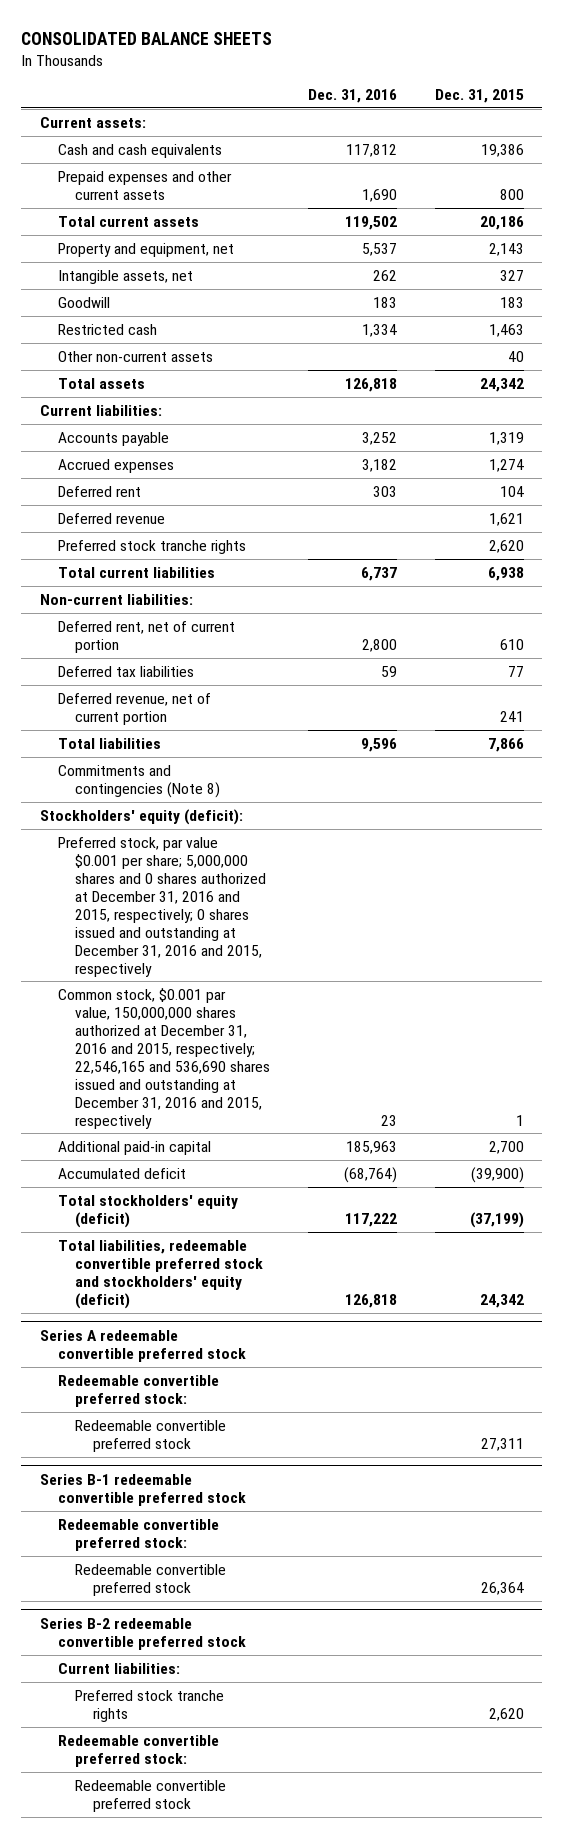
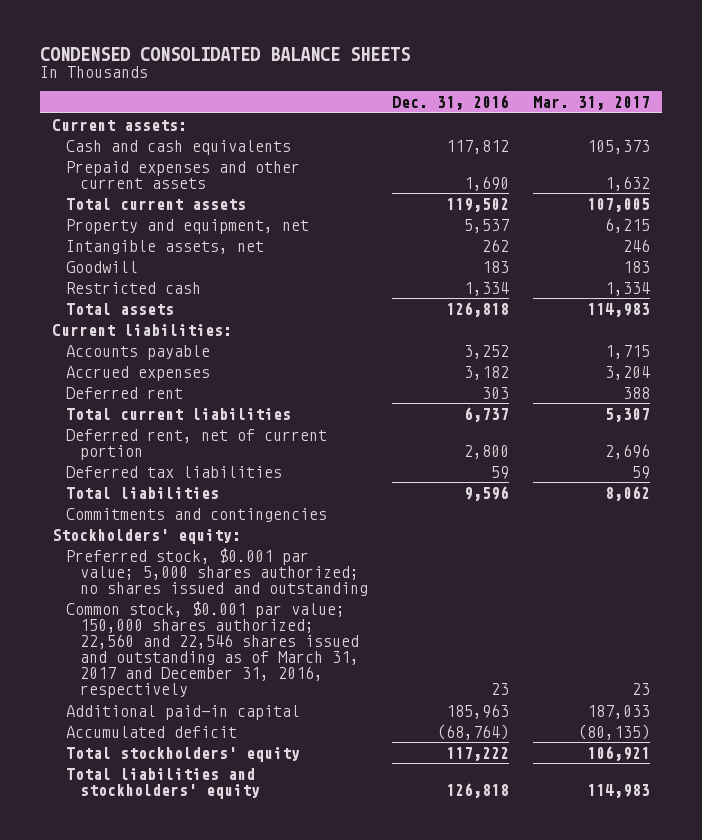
- CONSOLIDATED BALANCE SHEETS
+ CONDENSED CONSOLIDATED BALANCE SHEETS
- | Dec. 31, 2016 | Dec. 31, 2015
+ | Dec. 31, 2016 | Mar. 31, 2017
- Other non-current assets | | 40
- Deferred revenue | | 1,621
- Preferred stock tranche rights | | 2,620
- Non-current liabilities:
- Deferred revenue, net of current portion | | 241
- Commitments and contingencies (Note 8)
- Stockholders' equity (deficit):
- Preferred stock, par value $0.001 per share; 5,000,000 shares and 0 shares authorized at December 31, 2016 and 2015, respectively; 0 shares issued and outstanding at December 31, 2016 and 2015, respectively
- Common stock, $0.001 par value, 150,000,000 shares authorized at December 31, 2016 and 2015, respectively; 22,546,165 and 536,690 shares issued and outstanding at December 31, 2016 and 2015, respectively | 23 | 1
+ Commitments and contingencies
+ Stockholders' equity:
+ Preferred stock, $0.001 par value; 5,000 shares authorized; no shares issued and outstanding
+ Common stock, $0.001 par value; 150,000 shares authorized; 22,560 and 22,546 shares issued and outstanding as of March 31, 2017 and December 31, 2016, respectively | 23 | 23
- Total stockholders' equity (deficit) | 117,222 | (37,199)
- Total liabilities, redeemable convertible preferred stock and stockholders' equity (deficit) | 126,818 | 24,342
- Series A redeemable convertible preferred stock
- Redeemable convertible preferred stock:
- Redeemable convertible preferred stock | | 27,311
- Series B-1 redeemable convertible preferred stock
- Redeemable convertible preferred stock:
- Redeemable convertible preferred stock | | 26,364
- Series B-2 redeemable convertible preferred stock
- Current liabilities:
- Preferred stock tranche rights | | 2,620
- Redeemable convertible preferred stock:
- Redeemable convertible preferred stock
+ Total stockholders' equity | 117,222 | 106,921
+ Total liabilities and stockholders' equity | 126,818 | 114,983

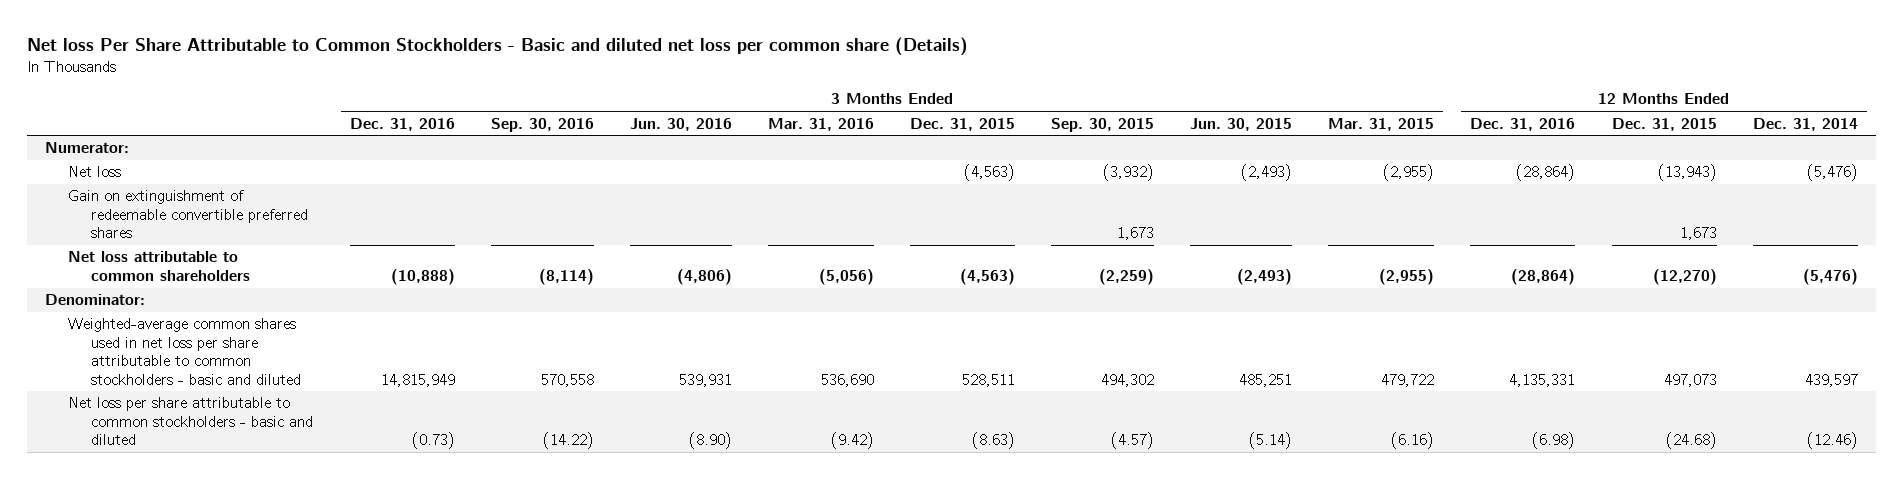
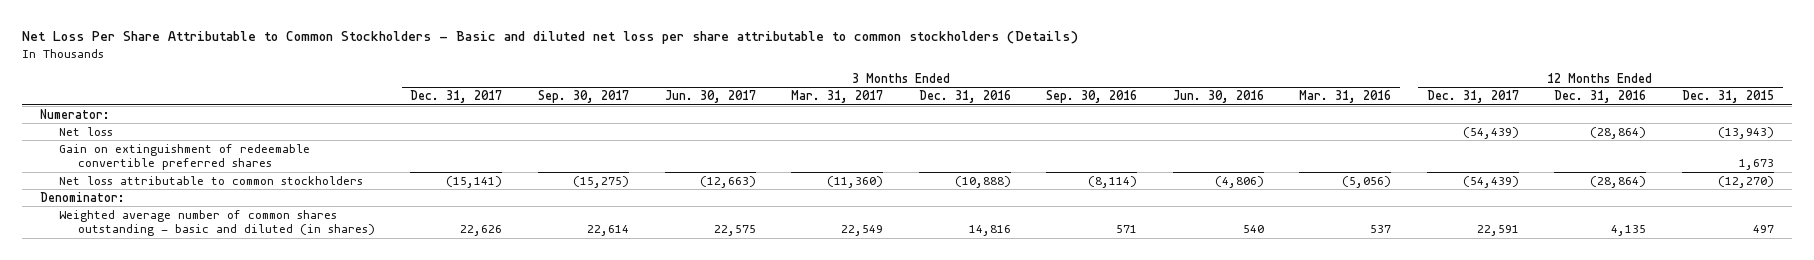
- Net loss Per Share Attributable to Common Stockholders - Basic and diluted net loss per common share (Details)
+ Net Loss Per Share Attributable to Common Stockholders - Basic and diluted net loss per share attributable to common stockholders (Details)
- | 3 Months Ended Dec. 31, 2016 | 3 Months Ended Sep. 30, 2016 | 3 Months Ended Jun. 30, 2016 | 3 Months Ended Mar. 31, 2016 | 3 Months Ended Dec. 31, 2015 | 3 Months Ended Sep. 30, 2015 | 3 Months Ended Jun. 30, 2015 | 3 Months Ended Mar. 31, 2015 | 12 Months Ended Dec. 31, 2016 | 12 Months Ended Dec. 31, 2015 | 12 Months Ended Dec. 31, 2014
+ | 3 Months Ended Dec. 31, 2017 | 3 Months Ended Sep. 30, 2017 | 3 Months Ended Jun. 30, 2017 | 3 Months Ended Mar. 31, 2017 | 3 Months Ended Dec. 31, 2016 | 3 Months Ended Sep. 30, 2016 | 3 Months Ended Jun. 30, 2016 | 3 Months Ended Mar. 31, 2016 | 12 Months Ended Dec. 31, 2017 | 12 Months Ended Dec. 31, 2016 | 12 Months Ended Dec. 31, 2015
- Net loss attributable to common shareholders | (10,888) | (8,114) | (4,806) | (5,056) | (4,563) | (2,259) | (2,493) | (2,955) | (28,864) | (12,270) | (5,476)
+ Net loss attributable to common stockholders | (15,141) | (15,275) | (12,663) | (11,360) | (10,888) | (8,114) | (4,806) | (5,056) | (54,439) | (28,864) | (12,270)
- Weighted-average common shares used in net loss per share attributable to common stockholders - basic and diluted | 14,815,949 | 570,558 | 539,931 | 536,690 | 528,511 | 494,302 | 485,251 | 479,722 | 4,135,331 | 497,073 | 439,597
- Net loss per share attributable to common stockholders - basic and diluted | (0.73) | (14.22) | (8.90) | (9.42) | (8.63) | (4.57) | (5.14) | (6.16) | (6.98) | (24.68) | (12.46)
+ Weighted average number of common shares outstanding - basic and diluted (in shares) | 22,626 | 22,614 | 22,575 | 22,549 | 14,816 | 571 | 540 | 537 | 22,591 | 4,135 | 497

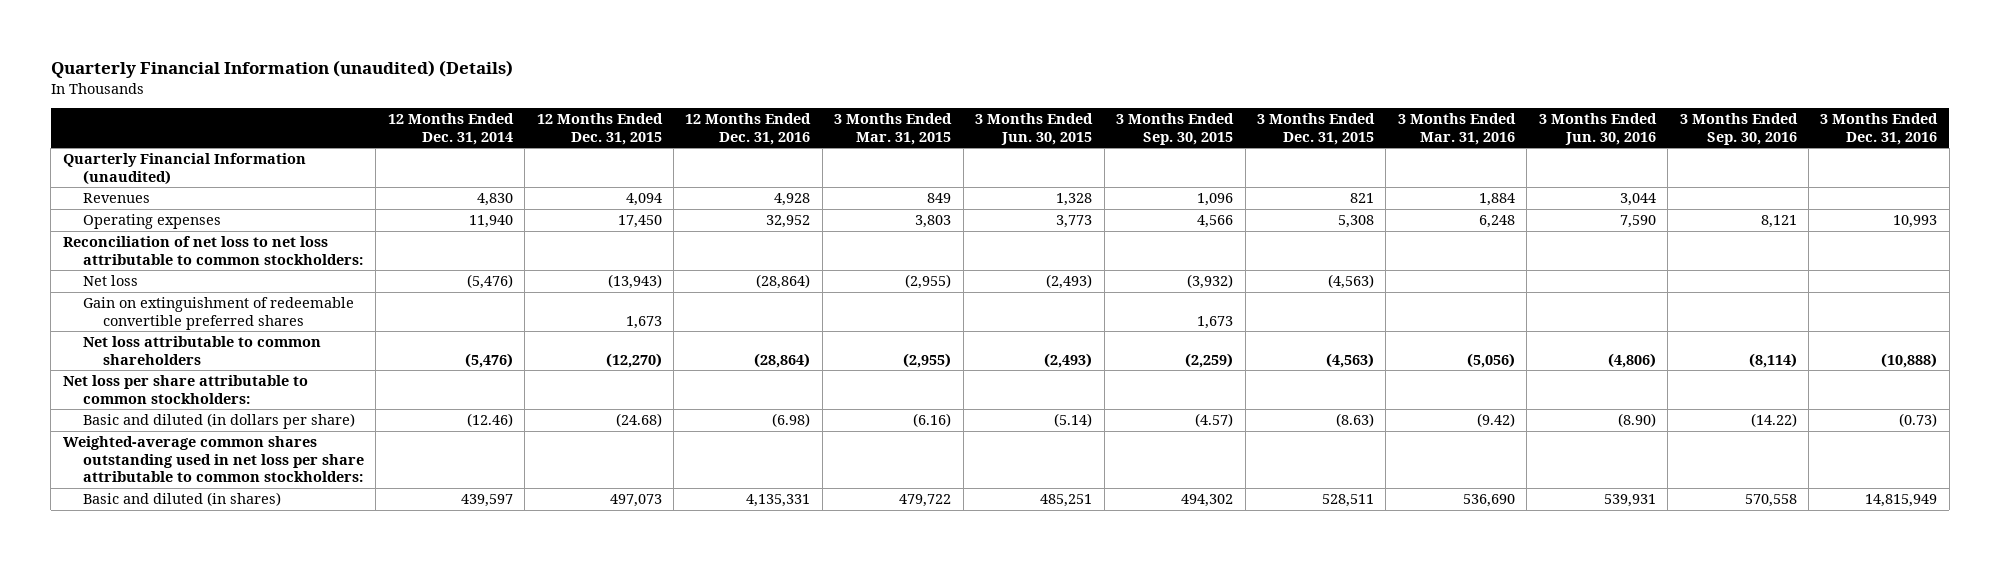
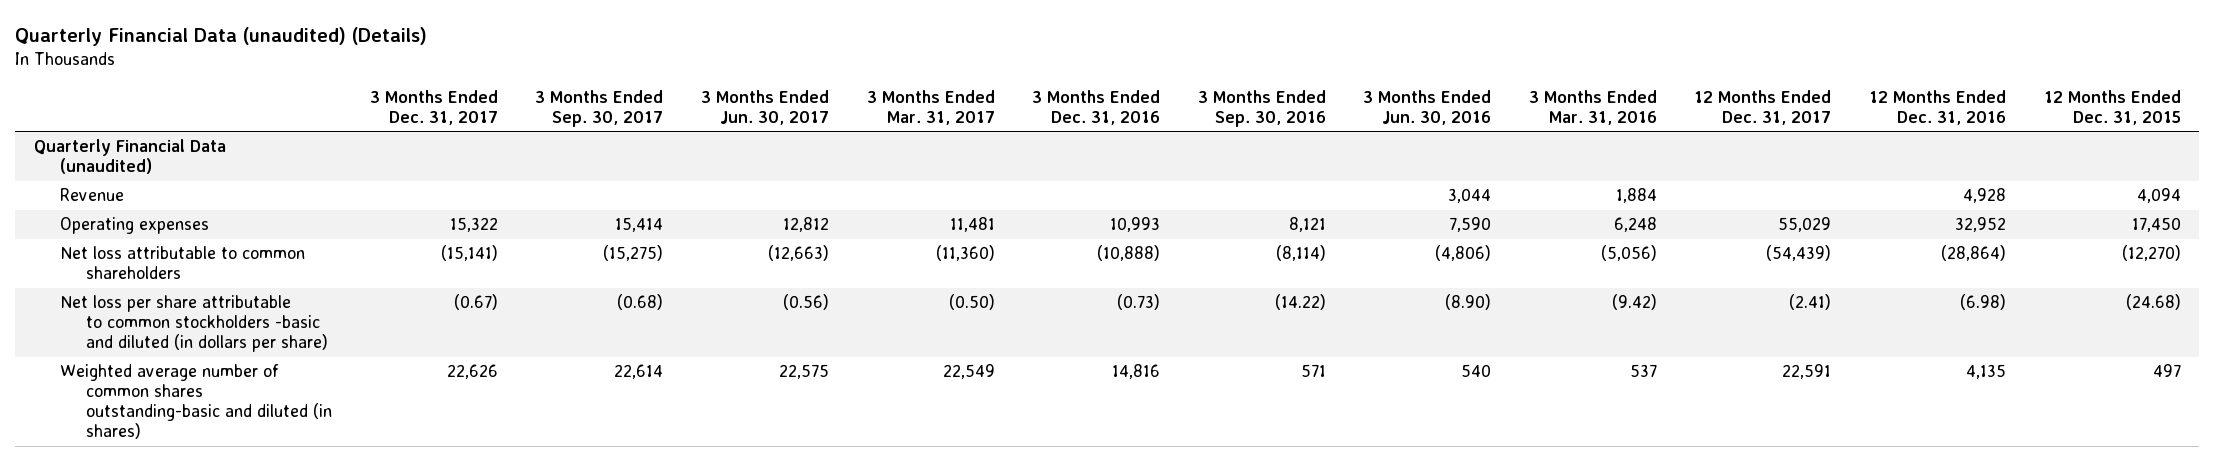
- Quarterly Financial Information (unaudited) (Details)
+ Quarterly Financial Data (unaudited) (Details)
- | 12 Months Ended Dec. 31, 2014 | 12 Months Ended Dec. 31, 2015 | 12 Months Ended Dec. 31, 2016 | 3 Months Ended Mar. 31, 2015 | 3 Months Ended Jun. 30, 2015 | 3 Months Ended Sep. 30, 2015 | 3 Months Ended Dec. 31, 2015 | 3 Months Ended Mar. 31, 2016 | 3 Months Ended Jun. 30, 2016 | 3 Months Ended Sep. 30, 2016 | 3 Months Ended Dec. 31, 2016
+ | 3 Months Ended Dec. 31, 2017 | 3 Months Ended Sep. 30, 2017 | 3 Months Ended Jun. 30, 2017 | 3 Months Ended Mar. 31, 2017 | 3 Months Ended Dec. 31, 2016 | 3 Months Ended Sep. 30, 2016 | 3 Months Ended Jun. 30, 2016 | 3 Months Ended Mar. 31, 2016 | 12 Months Ended Dec. 31, 2017 | 12 Months Ended Dec. 31, 2016 | 12 Months Ended Dec. 31, 2015
- Quarterly Financial Information (unaudited)
- Revenues | 4,830 | 4,094 | 4,928 | 849 | 1,328 | 1,096 | 821 | 1,884 | 3,044 | |
+ Quarterly Financial Data (unaudited)
+ Revenue | | | | | | | 3,044 | 1,884 | | 4,928 | 4,094
- Reconciliation of net loss to net loss attributable to common stockholders:
- Net loss | (5,476) | (13,943) | (28,864) | (2,955) | (2,493) | (3,932) | (4,563) | | | |
- Gain on extinguishment of redeemable convertible preferred shares | | 1,673 | | | | 1,673 | | | | |
- Net loss per share attributable to common stockholders:
- Basic and diluted (in dollars per share) | (12.46) | (24.68) | (6.98) | (6.16) | (5.14) | (4.57) | (8.63) | (9.42) | (8.90) | (14.22) | (0.73)
- Weighted-average common shares outstanding used in net loss per share attributable to common stockholders:
- Basic and diluted (in shares) | 439,597 | 497,073 | 4,135,331 | 479,722 | 485,251 | 494,302 | 528,511 | 536,690 | 539,931 | 570,558 | 14,815,949
+ Net loss per share attributable to common stockholders -basic and diluted (in dollars per share) | (0.67) | (0.68) | (0.56) | (0.50) | (0.73) | (14.22) | (8.90) | (9.42) | (2.41) | (6.98) | (24.68)
+ Weighted average number of common shares outstanding-basic and diluted (in shares) | 22,626 | 22,614 | 22,575 | 22,549 | 14,816 | 571 | 540 | 537 | 22,591 | 4,135 | 497

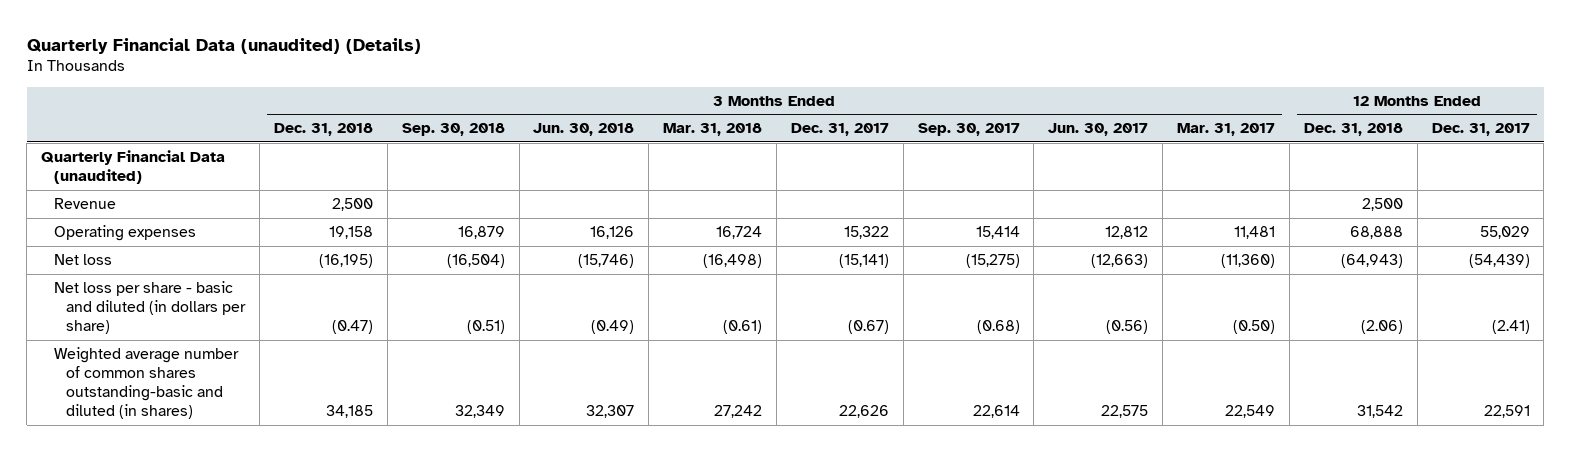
- | 3 Months Ended Dec. 31, 2017 | 3 Months Ended Sep. 30, 2017 | 3 Months Ended Jun. 30, 2017 | 3 Months Ended Mar. 31, 2017 | 3 Months Ended Dec. 31, 2016 | 3 Months Ended Sep. 30, 2016 | 3 Months Ended Jun. 30, 2016 | 3 Months Ended Mar. 31, 2016 | 12 Months Ended Dec. 31, 2017 | 12 Months Ended Dec. 31, 2016 | 12 Months Ended Dec. 31, 2015
+ | 3 Months Ended Dec. 31, 2018 | 3 Months Ended Sep. 30, 2018 | 3 Months Ended Jun. 30, 2018 | 3 Months Ended Mar. 31, 2018 | 3 Months Ended Dec. 31, 2017 | 3 Months Ended Sep. 30, 2017 | 3 Months Ended Jun. 30, 2017 | 3 Months Ended Mar. 31, 2017 | 12 Months Ended Dec. 31, 2018 | 12 Months Ended Dec. 31, 2017
- Net loss attributable to common shareholders | (15,141) | (15,275) | (12,663) | (11,360) | (10,888) | (8,114) | (4,806) | (5,056) | (54,439) | (28,864) | (12,270)
- Net loss per share attributable to common stockholders -basic and diluted (in dollars per share) | (0.67) | (0.68) | (0.56) | (0.50) | (0.73) | (14.22) | (8.90) | (9.42) | (2.41) | (6.98) | (24.68)
+ Net loss | (16,195) | (16,504) | (15,746) | (16,498) | (15,141) | (15,275) | (12,663) | (11,360) | (64,943) | (54,439)
+ Net loss per share - basic and diluted (in dollars per share) | (0.47) | (0.51) | (0.49) | (0.61) | (0.67) | (0.68) | (0.56) | (0.50) | (2.06) | (2.41)

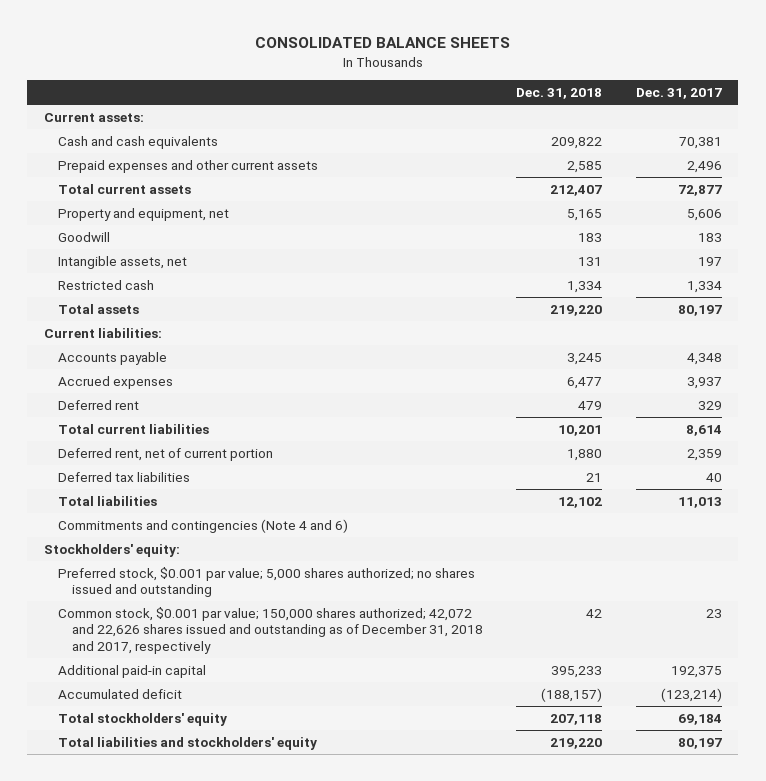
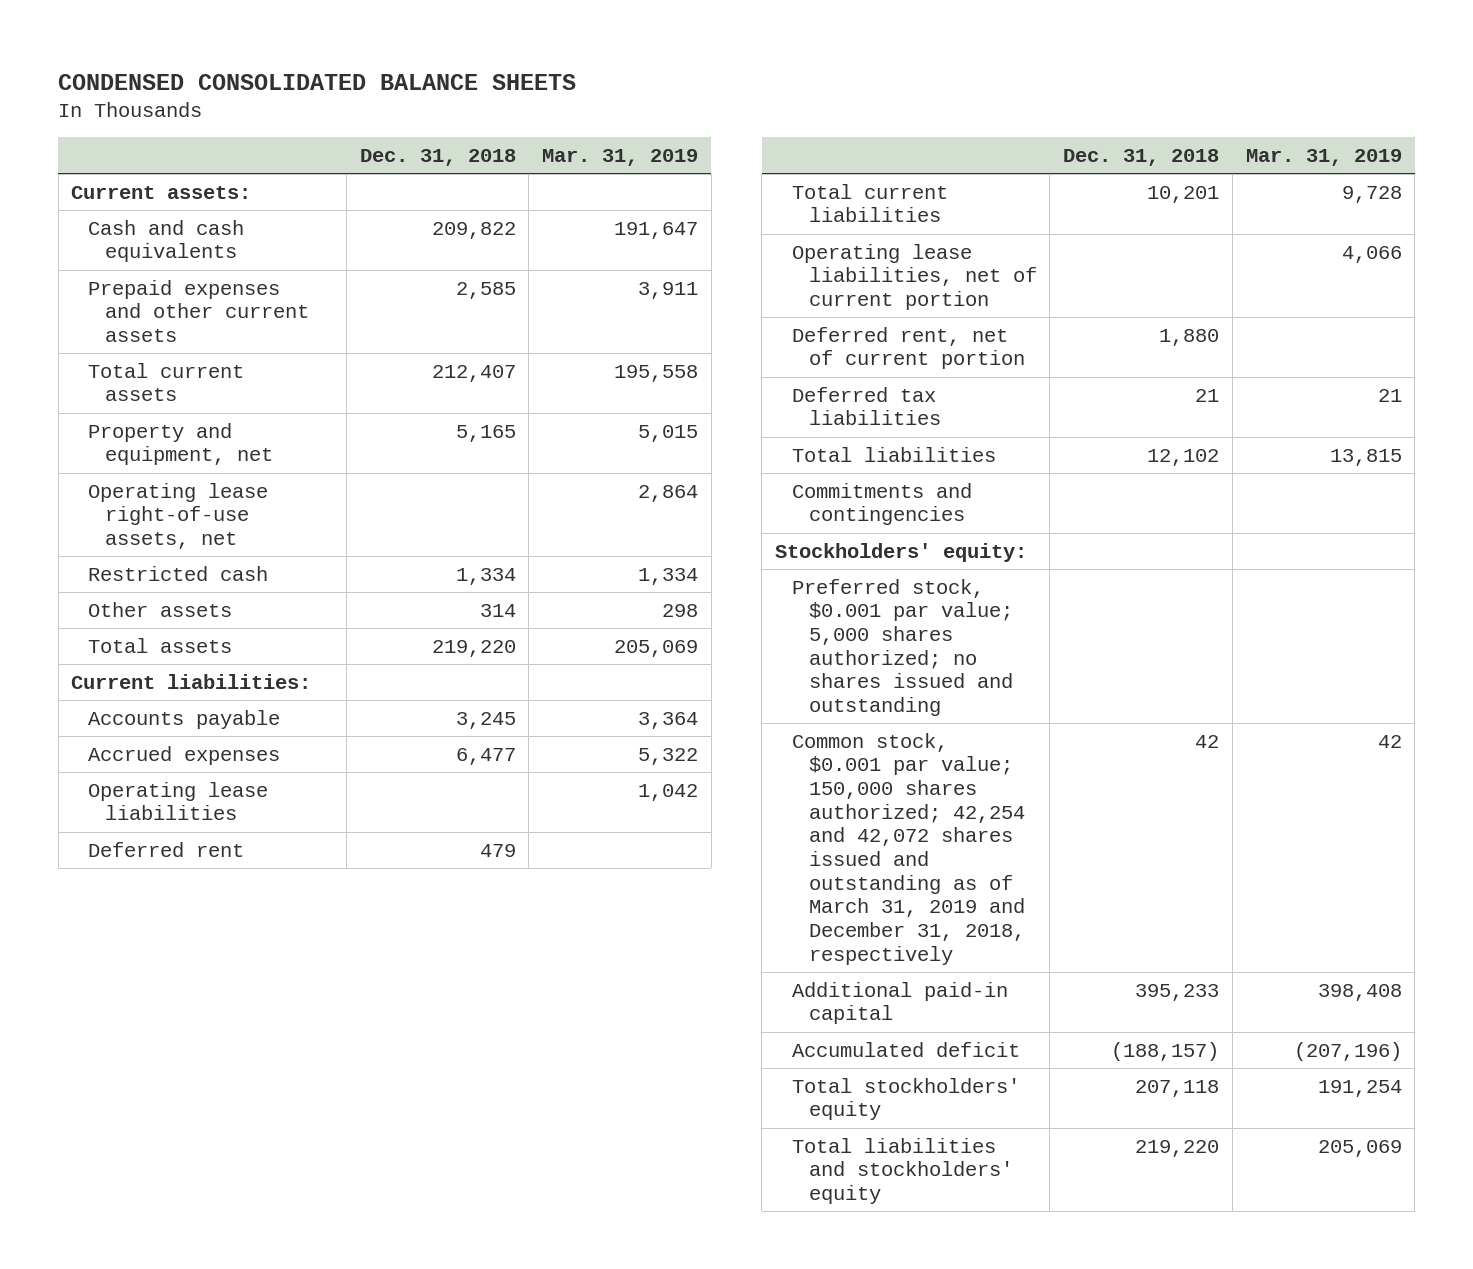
- CONSOLIDATED BALANCE SHEETS
+ CONDENSED CONSOLIDATED BALANCE SHEETS
- | Dec. 31, 2018 | Dec. 31, 2017
+ | Dec. 31, 2018 | Mar. 31, 2019
- Goodwill | 183 | 183
- Intangible assets, net | 131 | 197
+ Operating lease right-of-use assets, net | | 2,864
+ Other assets | 314 | 298
+ Operating lease liabilities | | 1,042
+ Operating lease liabilities, net of current portion | | 4,066
- Commitments and contingencies (Note 4 and 6)
+ Commitments and contingencies
- Common stock, $0.001 par value; 150,000 shares authorized; 42,072 and 22,626 shares issued and outstanding as of December 31, 2018 and 2017, respectively | 42 | 23
+ Common stock, $0.001 par value; 150,000 shares authorized; 42,254 and 42,072 shares issued and outstanding as of March 31, 2019 and December 31, 2018, respectively | 42 | 42

